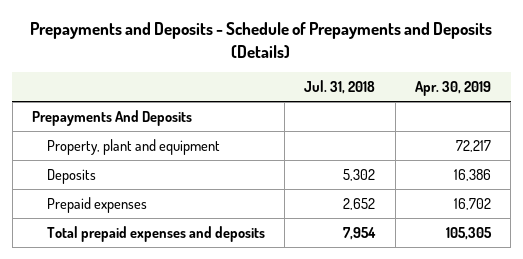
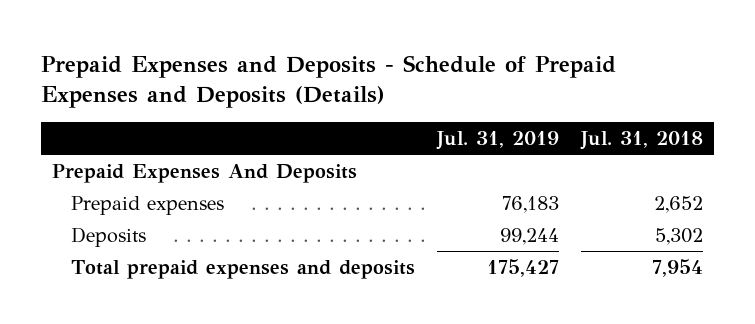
- Prepayments and Deposits - Schedule of Prepayments and Deposits (Details)
+ Prepaid Expenses and Deposits - Schedule of Prepaid Expenses and Deposits (Details)
- | Jul. 31, 2018 | Apr. 30, 2019
+ | Jul. 31, 2019 | Jul. 31, 2018
- Prepayments And Deposits
- Property, plant and equipment | | 72,217
+ Prepaid Expenses And Deposits
moved down: Deposits | 99,244 | 5,302

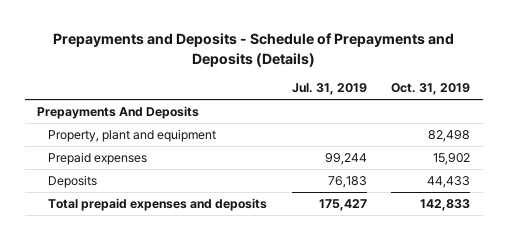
- Prepaid Expenses and Deposits - Schedule of Prepaid Expenses and Deposits (Details)
+ Prepayments and Deposits - Schedule of Prepayments and Deposits (Details)
- | Jul. 31, 2019 | Jul. 31, 2018
+ | Jul. 31, 2019 | Oct. 31, 2019
- Prepaid Expenses And Deposits
- Prepaid expenses | 76,183 | 2,652
- Deposits | 99,244 | 5,302
+ Prepayments And Deposits
+ Property, plant and equipment | | 82,498
+ Prepaid expenses | 99,244 | 15,902
+ Deposits | 76,183 | 44,433

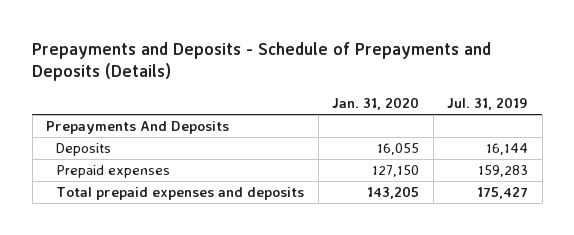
- | Jul. 31, 2019 | Oct. 31, 2019
+ | Jan. 31, 2020 | Jul. 31, 2019
- Property, plant and equipment | | 82,498
- Prepaid expenses | 99,244 | 15,902
- Deposits | 76,183 | 44,433
+ Deposits | 16,055 | 16,144
+ Prepaid expenses | 127,150 | 159,283

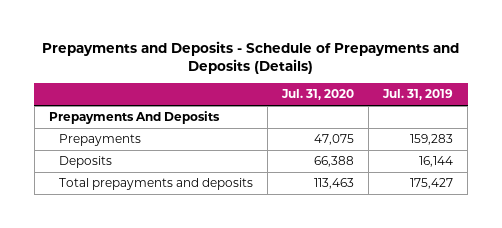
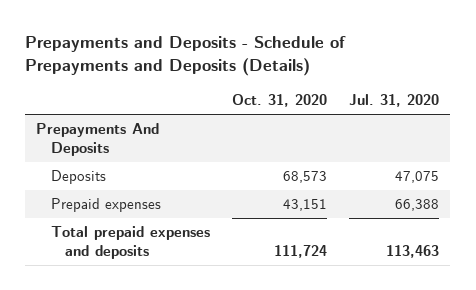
- | Jul. 31, 2020 | Jul. 31, 2019
+ | Oct. 31, 2020 | Jul. 31, 2020
- Prepayments | 47,075 | 159,283
- Deposits | 66,388 | 16,144
- Total prepayments and deposits | 113,463 | 175,427
+ Deposits | 68,573 | 47,075
+ Prepaid expenses | 43,151 | 66,388
+ Total prepaid expenses and deposits | 111,724 | 113,463

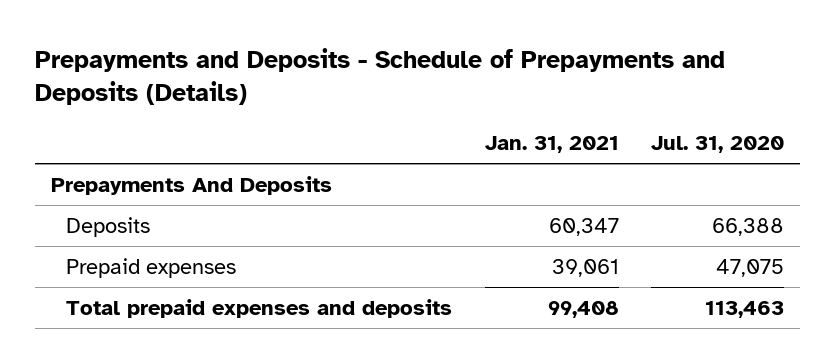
- | Oct. 31, 2020 | Jul. 31, 2020
+ | Jan. 31, 2021 | Jul. 31, 2020
- Deposits | 68,573 | 47,075
- Prepaid expenses | 43,151 | 66,388
+ Deposits | 60,347 | 66,388
+ Prepaid expenses | 39,061 | 47,075

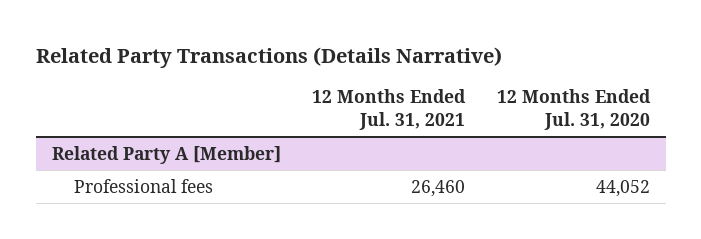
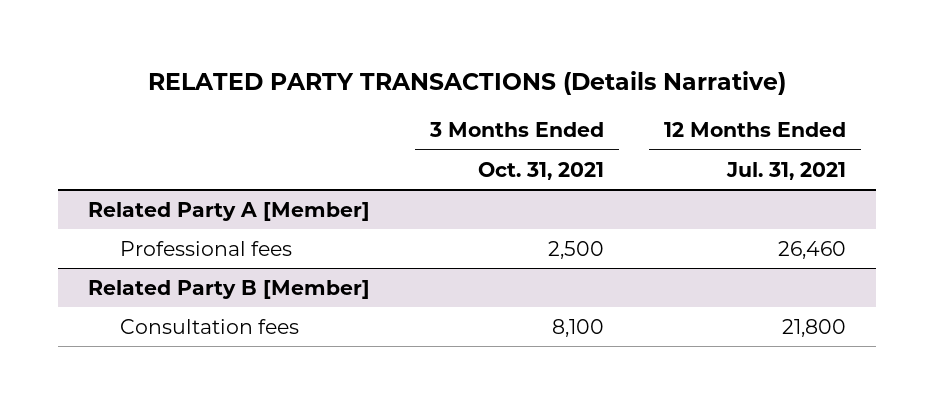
- Related Party Transactions (Details Narrative)
+ RELATED PARTY TRANSACTIONS (Details Narrative)
- | 12 Months Ended Jul. 31, 2021 | 12 Months Ended Jul. 31, 2020
+ | 3 Months Ended Oct. 31, 2021 | 12 Months Ended Jul. 31, 2021
+ Related Party B [Member]
+ Consultation fees | 8,100 | 21,800

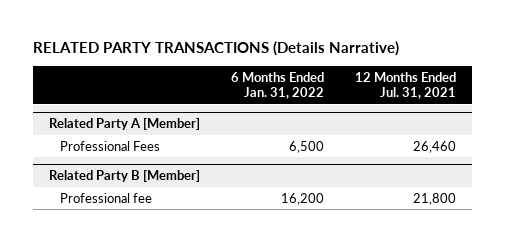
- | 3 Months Ended Oct. 31, 2021 | 12 Months Ended Jul. 31, 2021
+ | 6 Months Ended Jan. 31, 2022 | 12 Months Ended Jul. 31, 2021
@ Related Party A [Member]
- Professional fees | 2,500 | 26,460
+ Professional Fees | 6,500 | 26,460
@ Related Party B [Member]
- Consultation fees | 8,100 | 21,800
+ Professional fee | 16,200 | 21,800

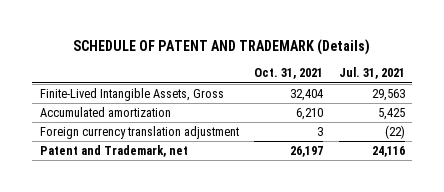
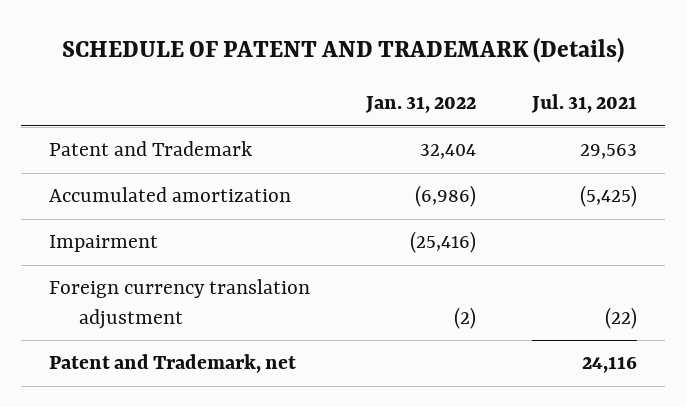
- | Oct. 31, 2021 | Jul. 31, 2021
+ | Jan. 31, 2022 | Jul. 31, 2021
- Finite-Lived Intangible Assets, Gross | 32,404 | 29,563
- Accumulated amortization | 6,210 | 5,425
+ Patent and Trademark | 32,404 | 29,563
+ Accumulated amortization | (6,986) | (5,425)
+ Impairment | (25,416) |

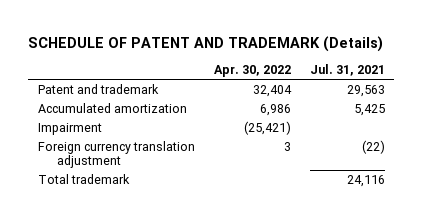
- | Jan. 31, 2022 | Jul. 31, 2021
+ | Apr. 30, 2022 | Jul. 31, 2021
- Patent and Trademark | 32,404 | 29,563
- Accumulated amortization | (6,986) | (5,425)
+ Patent and trademark | 32,404 | 29,563
+ Accumulated amortization | 6,986 | 5,425
- Patent and Trademark, net | | 24,116
+ Total trademark | | 24,116

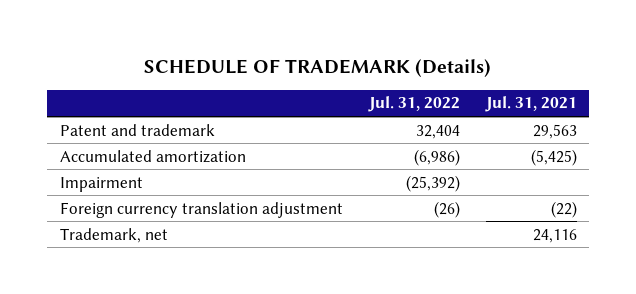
- SCHEDULE OF PATENT AND TRADEMARK (Details)
+ SCHEDULE OF TRADEMARK (Details)
- | Apr. 30, 2022 | Jul. 31, 2021
+ | Jul. 31, 2022 | Jul. 31, 2021
- Accumulated amortization | 6,986 | 5,425
+ Accumulated amortization | (6,986) | (5,425)
- Total trademark | | 24,116
+ Trademark, net | | 24,116

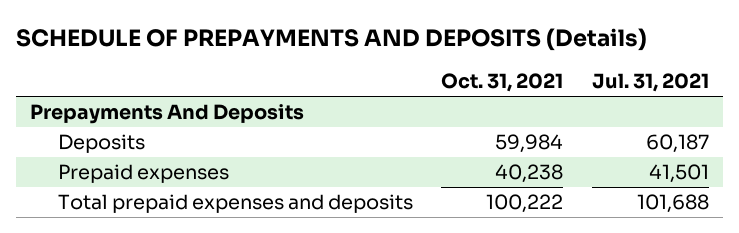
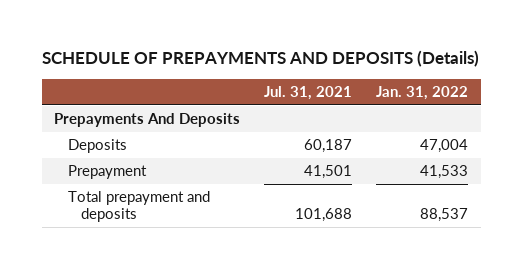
- | Oct. 31, 2021 | Jul. 31, 2021
+ | Jul. 31, 2021 | Jan. 31, 2022
- Prepaid expenses | 40,238 | 41,501
- Total prepaid expenses and deposits | 100,222 | 101,688
+ Prepayment | 41,501 | 41,533
+ Total prepayment and deposits | 101,688 | 88,537

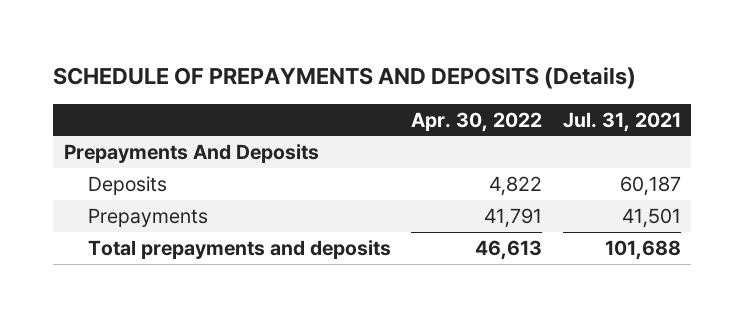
- | Jul. 31, 2021 | Jan. 31, 2022
+ | Apr. 30, 2022 | Jul. 31, 2021
- Prepayment | 41,501 | 41,533
- Total prepayment and deposits | 101,688 | 88,537
+ Prepayments | 41,791 | 41,501
+ Total prepayments and deposits | 46,613 | 101,688

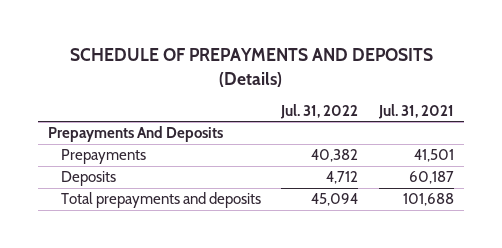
- | Apr. 30, 2022 | Jul. 31, 2021
+ | Jul. 31, 2022 | Jul. 31, 2021
moved down: Deposits | 4,712 | 60,187

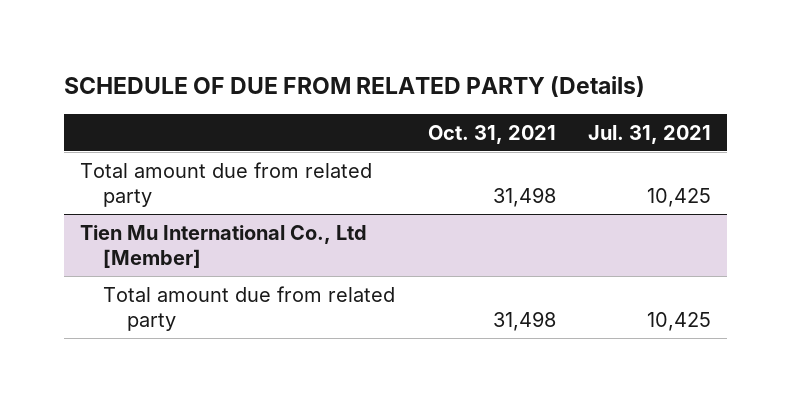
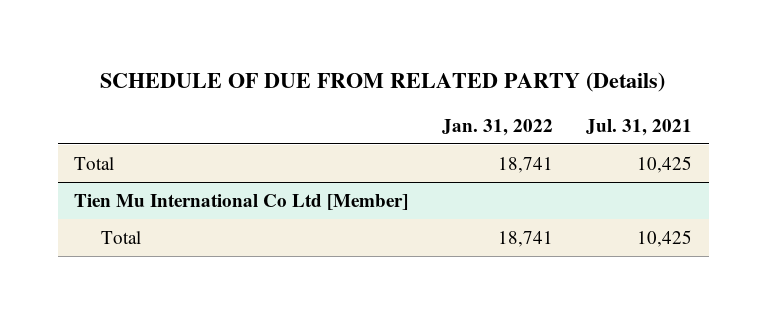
- | Oct. 31, 2021 | Jul. 31, 2021
+ | Jan. 31, 2022 | Jul. 31, 2021
- Total amount due from related party | 31,498 | 10,425
- Tien Mu International Co., Ltd [Member]
- Total amount due from related party | 31,498 | 10,425
+ Total | 18,741 | 10,425
+ Tien Mu International Co Ltd [Member]
+ Total | 18,741 | 10,425

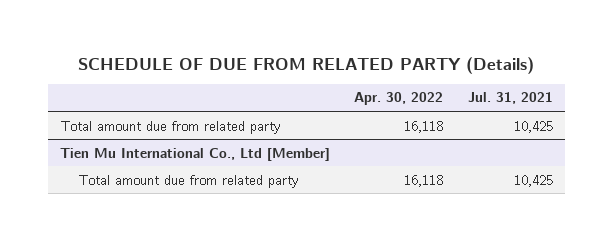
- | Jan. 31, 2022 | Jul. 31, 2021
+ | Apr. 30, 2022 | Jul. 31, 2021
- Total | 18,741 | 10,425
- Tien Mu International Co Ltd [Member]
- Total | 18,741 | 10,425
+ Total amount due from related party | 16,118 | 10,425
+ Tien Mu International Co., Ltd [Member]
+ Total amount due from related party | 16,118 | 10,425

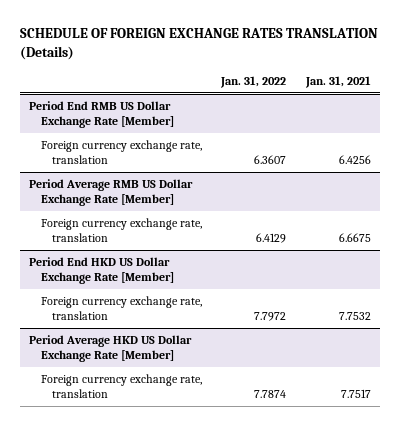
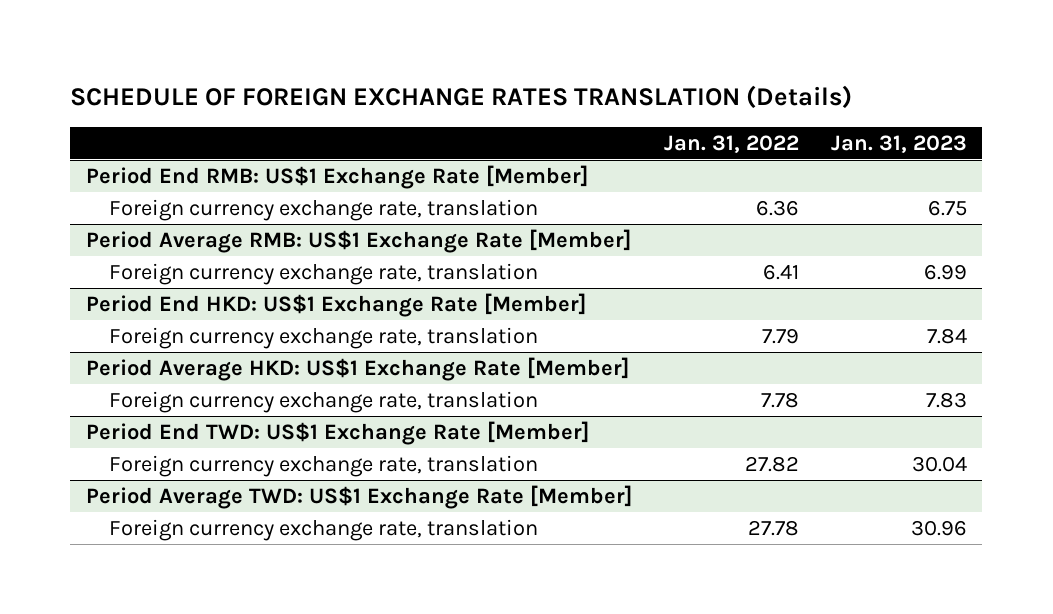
- | Jan. 31, 2022 | Jan. 31, 2021
+ | Jan. 31, 2022 | Jan. 31, 2023
- Period End RMB US Dollar Exchange Rate [Member]
- Foreign currency exchange rate, translation | 6.3607 | 6.4256
- Period Average RMB US Dollar Exchange Rate [Member]
- Foreign currency exchange rate, translation | 6.4129 | 6.6675
- Period End HKD US Dollar Exchange Rate [Member]
- Foreign currency exchange rate, translation | 7.7972 | 7.7532
- Period Average HKD US Dollar Exchange Rate [Member]
- Foreign currency exchange rate, translation | 7.7874 | 7.7517
+ Period End RMB: US$1 Exchange Rate [Member]
+ Foreign currency exchange rate, translation | 6.36 | 6.75
+ Period Average RMB: US$1 Exchange Rate [Member]
+ Foreign currency exchange rate, translation | 6.41 | 6.99
+ Period End HKD: US$1 Exchange Rate [Member]
+ Foreign currency exchange rate, translation | 7.79 | 7.84
+ Period Average HKD: US$1 Exchange Rate [Member]
+ Foreign currency exchange rate, translation | 7.78 | 7.83
+ Period End TWD: US$1 Exchange Rate [Member]
+ Foreign currency exchange rate, translation | 27.82 | 30.04
+ Period Average TWD: US$1 Exchange Rate [Member]
+ Foreign currency exchange rate, translation | 27.78 | 30.96

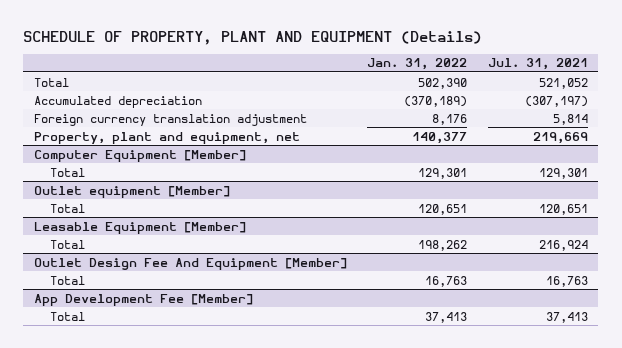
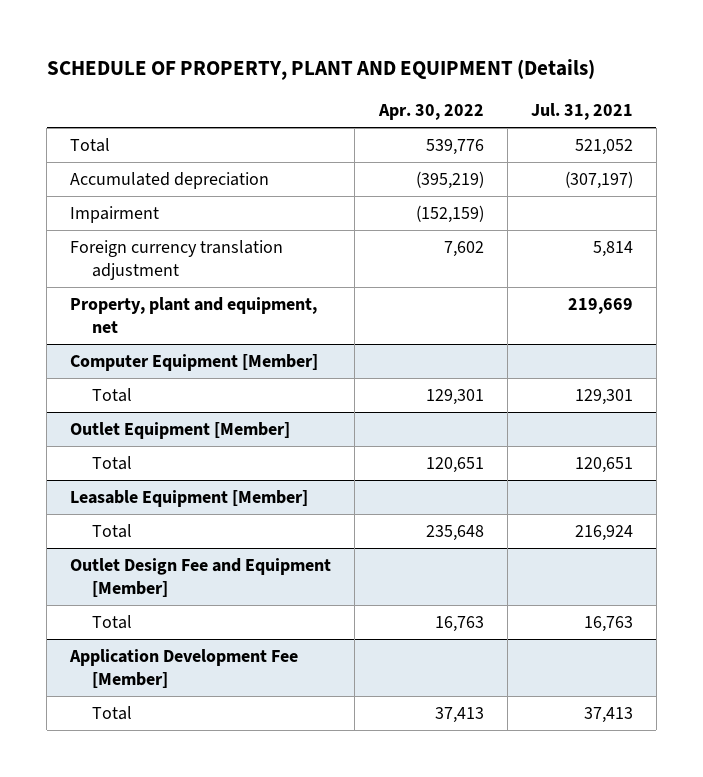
- | Jan. 31, 2022 | Jul. 31, 2021
+ | Apr. 30, 2022 | Jul. 31, 2021
+ Impairment | (152,159) |
- Outlet equipment [Member]
+ Outlet Equipment [Member]
- Outlet Design Fee And Equipment [Member]
+ Outlet Design Fee and Equipment [Member]
- App Development Fee [Member]
+ Application Development Fee [Member]

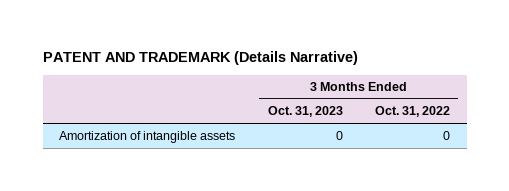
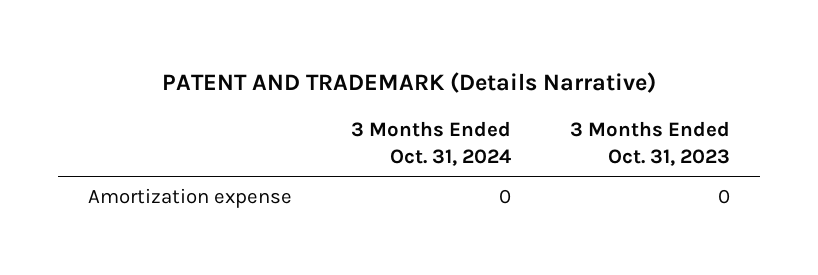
- | 3 Months Ended Oct. 31, 2023 | 3 Months Ended Oct. 31, 2022
+ | 3 Months Ended Oct. 31, 2024 | 3 Months Ended Oct. 31, 2023
- Amortization of intangible assets | 0 | 0
+ Amortization expense | 0 | 0

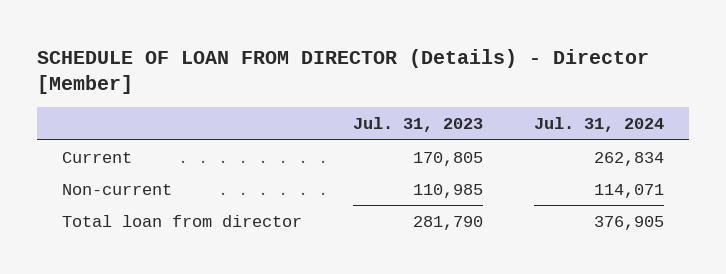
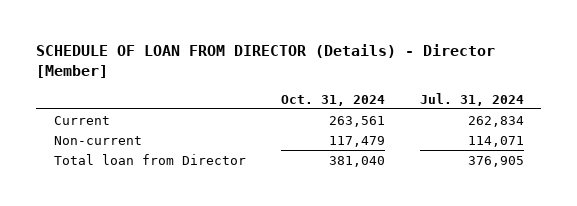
- | Jul. 31, 2023 | Jul. 31, 2024
+ | Oct. 31, 2024 | Jul. 31, 2024
- Total loan from director | 281,790 | 376,905
+ Total loan from Director | 381,040 | 376,905

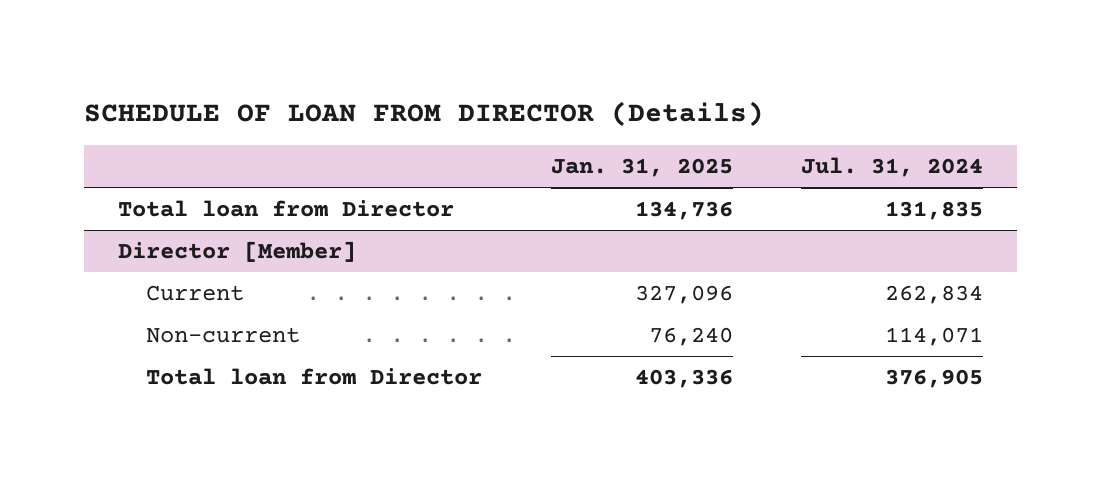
- SCHEDULE OF LOAN FROM DIRECTOR (Details) - Director [Member]
+ SCHEDULE OF LOAN FROM DIRECTOR (Details)
- | Oct. 31, 2024 | Jul. 31, 2024
+ | Jan. 31, 2025 | Jul. 31, 2024
+ Total loan from Director | 134,736 | 131,835
+ Director [Member]

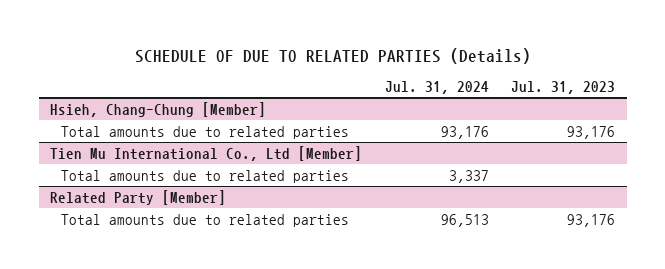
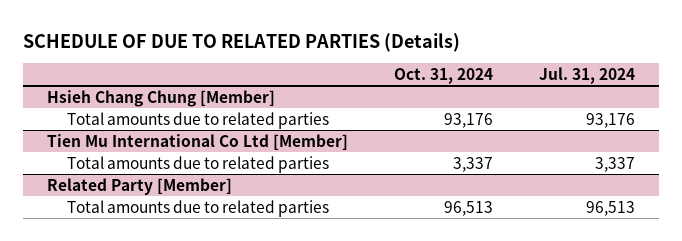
- | Jul. 31, 2024 | Jul. 31, 2023
+ | Oct. 31, 2024 | Jul. 31, 2024
- Hsieh, Chang-Chung [Member]
+ Hsieh Chang Chung [Member]
- Tien Mu International Co., Ltd [Member]
+ Tien Mu International Co Ltd [Member]

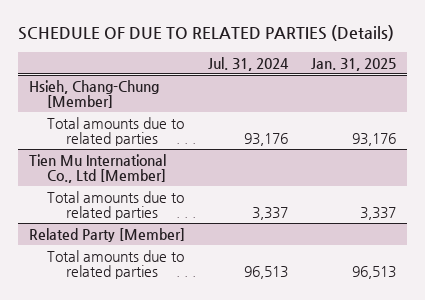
- | Oct. 31, 2024 | Jul. 31, 2024
+ | Jul. 31, 2024 | Jan. 31, 2025
- Hsieh Chang Chung [Member]
+ Hsieh, Chang-Chung [Member]
- Tien Mu International Co Ltd [Member]
+ Tien Mu International Co., Ltd [Member]

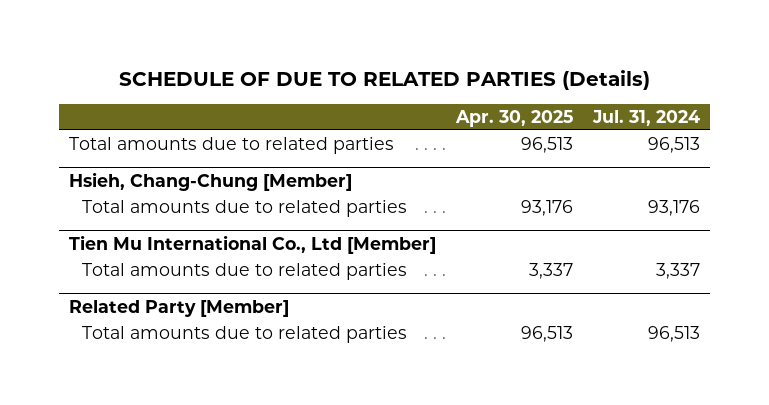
- | Jul. 31, 2024 | Jan. 31, 2025
+ | Apr. 30, 2025 | Jul. 31, 2024
+ Total amounts due to related parties | 96,513 | 96,513

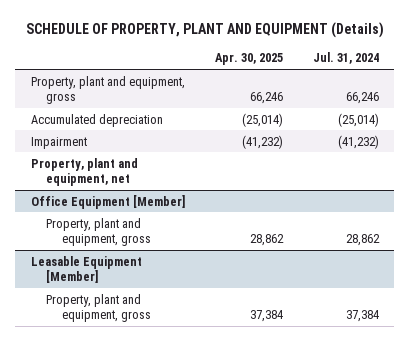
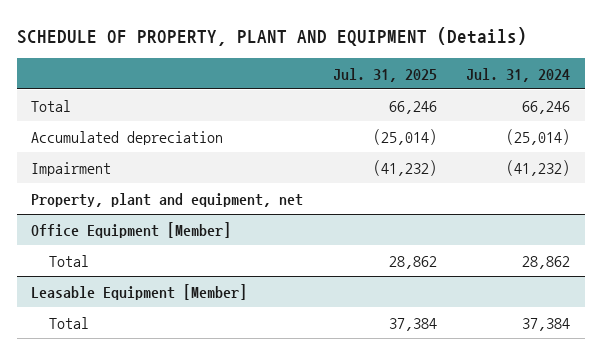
- | Apr. 30, 2025 | Jul. 31, 2024
+ | Jul. 31, 2025 | Jul. 31, 2024
- Property, plant and equipment, gross | 66,246 | 66,246
+ Total | 66,246 | 66,246
@ Office Equipment [Member]
- Property, plant and equipment, gross | 28,862 | 28,862
+ Total | 28,862 | 28,862
@ Leasable Equipment [Member]
- Property, plant and equipment, gross | 37,384 | 37,384
+ Total | 37,384 | 37,384

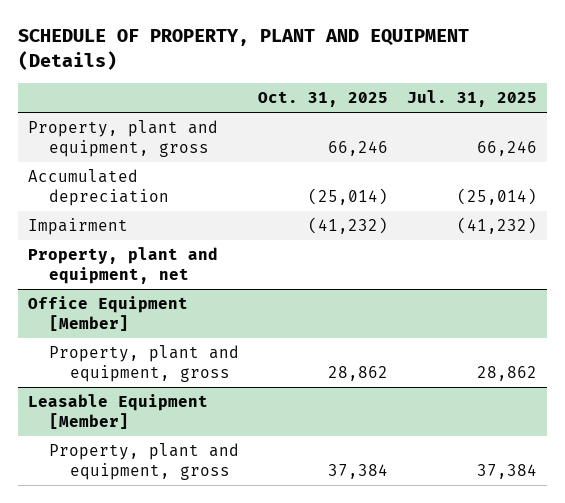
- | Jul. 31, 2025 | Jul. 31, 2024
+ | Oct. 31, 2025 | Jul. 31, 2025
- Total | 66,246 | 66,246
+ Property, plant and equipment, gross | 66,246 | 66,246
@ Office Equipment [Member]
- Total | 28,862 | 28,862
+ Property, plant and equipment, gross | 28,862 | 28,862
@ Leasable Equipment [Member]
- Total | 37,384 | 37,384
+ Property, plant and equipment, gross | 37,384 | 37,384

